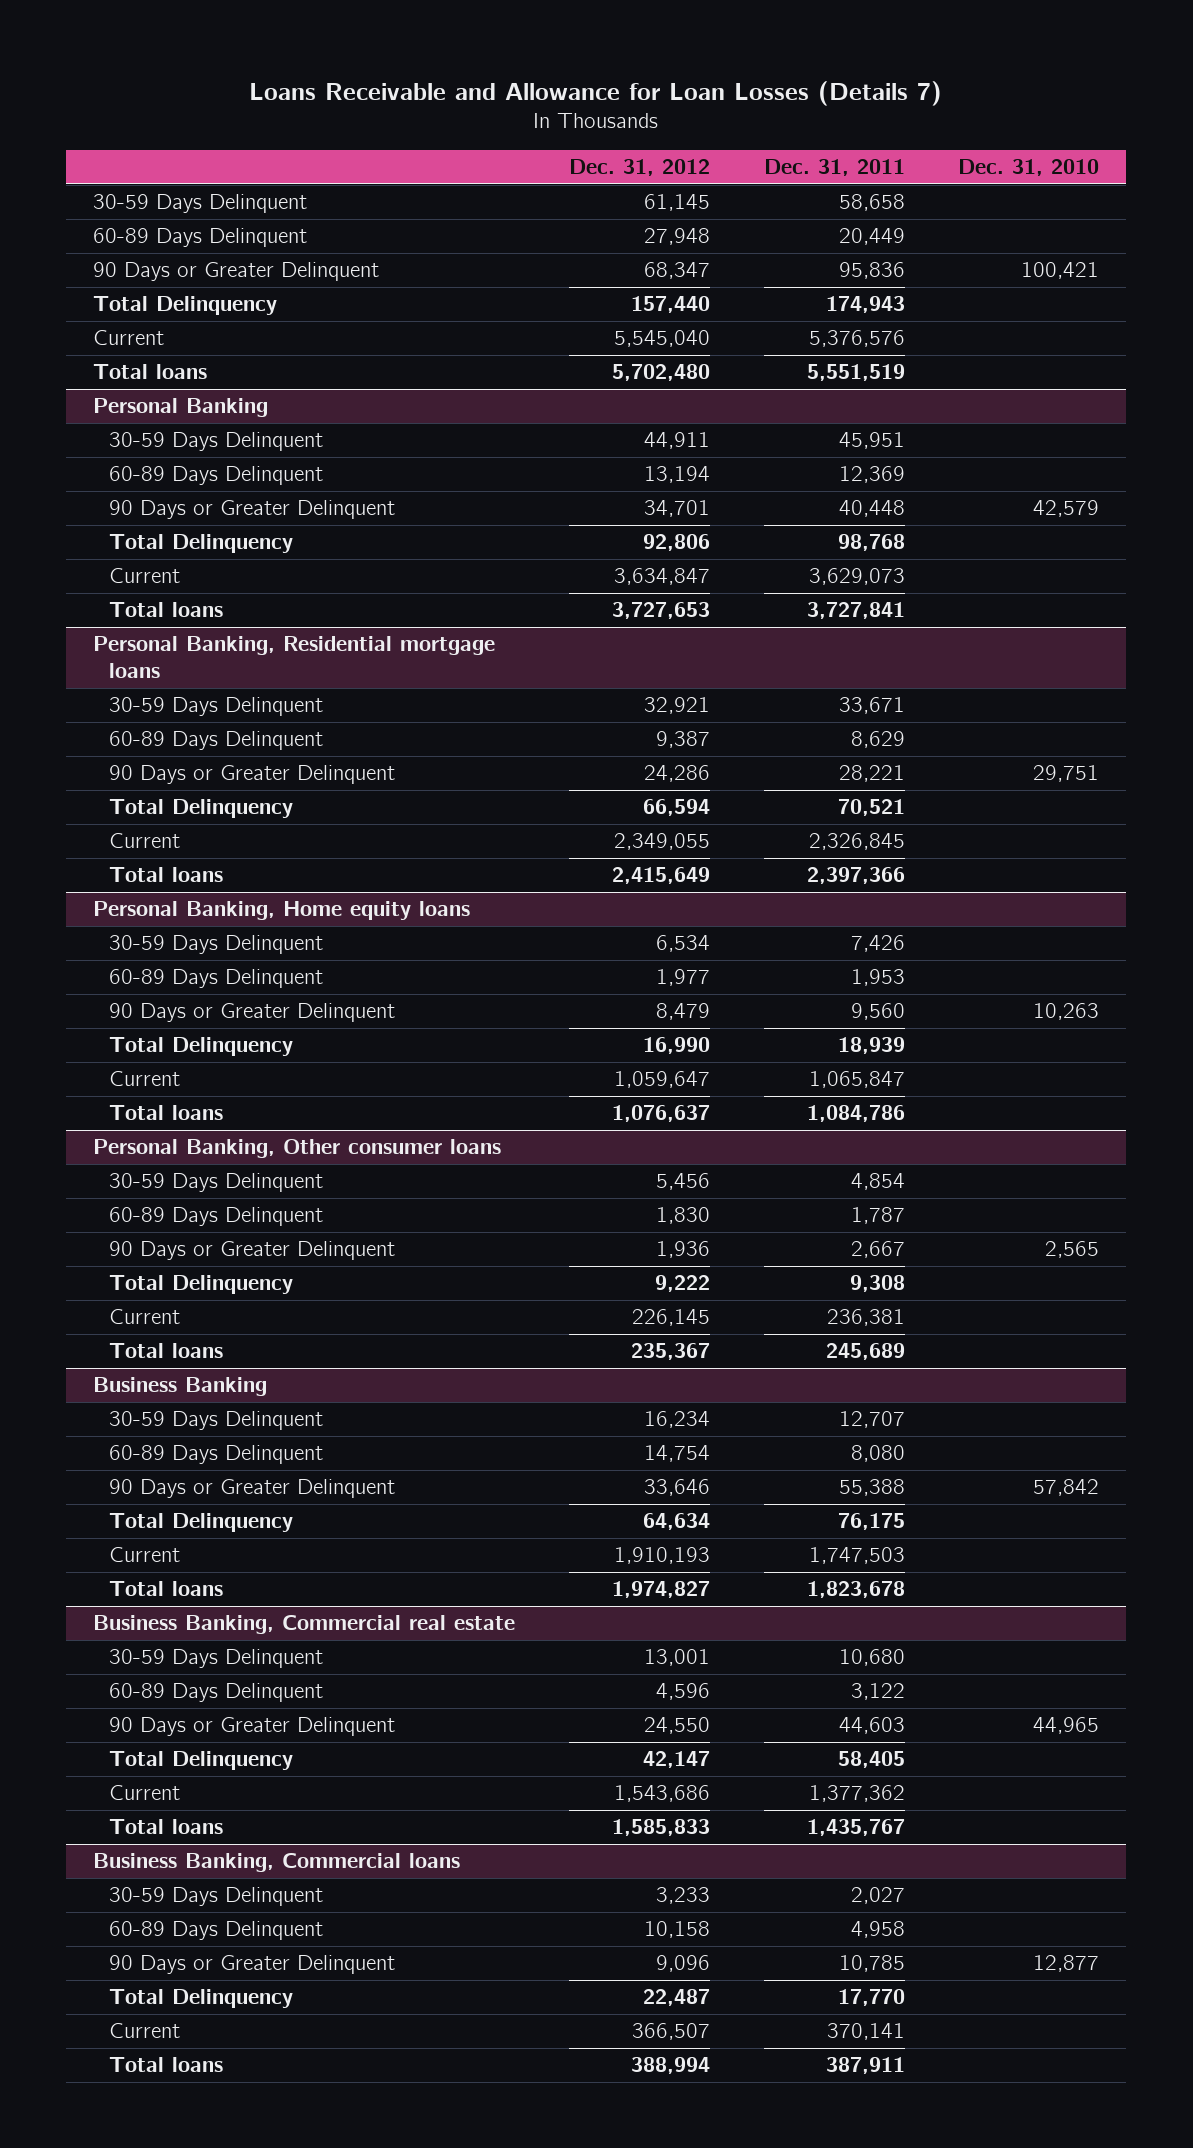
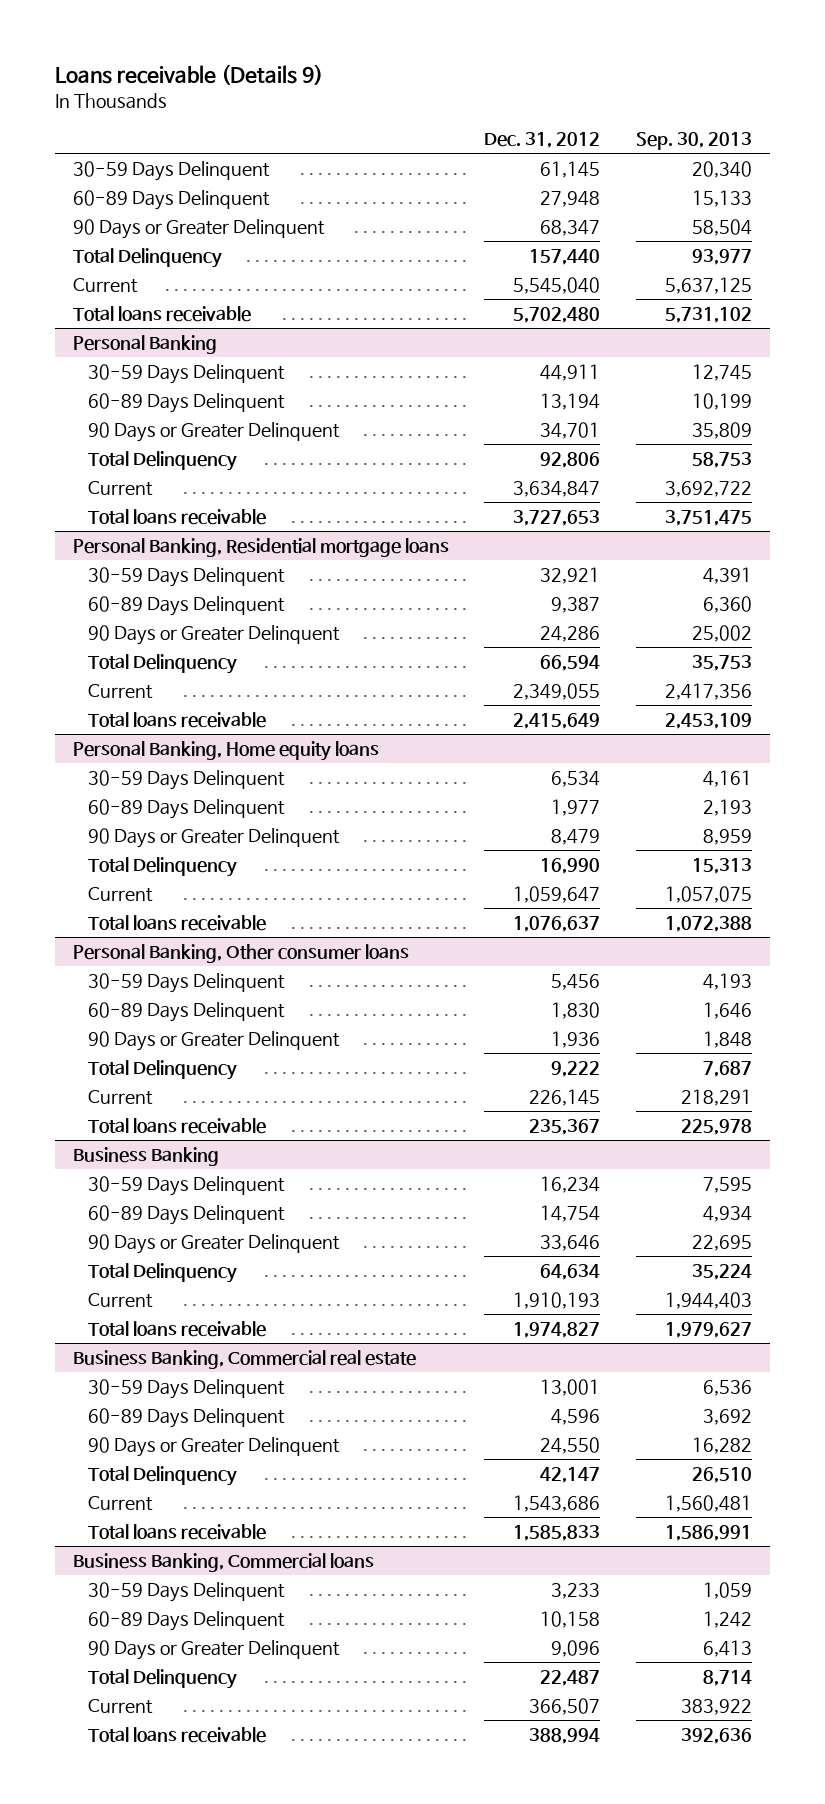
- Loans Receivable and Allowance for Loan Losses (Details 7)
+ Loans receivable (Details 9)
- | Dec. 31, 2012 | Dec. 31, 2011 | Dec. 31, 2010
+ | Dec. 31, 2012 | Sep. 30, 2013
- Total loans | 5,702,480 | 5,551,519 |
+ Total loans receivable | 5,702,480 | 5,731,102
@ Personal Banking
- Total loans | 3,727,653 | 3,727,841 |
+ Total loans receivable | 3,727,653 | 3,751,475
@ Personal Banking, Residential mortgage loans
- Total loans | 2,415,649 | 2,397,366 |
+ Total loans receivable | 2,415,649 | 2,453,109
@ Personal Banking, Home equity loans
- Total loans | 1,076,637 | 1,084,786 |
+ Total loans receivable | 1,076,637 | 1,072,388
@ Personal Banking, Other consumer loans
- Total loans | 235,367 | 245,689 |
+ Total loans receivable | 235,367 | 225,978
@ Business Banking
- Total loans | 1,974,827 | 1,823,678 |
+ Total loans receivable | 1,974,827 | 1,979,627
@ Business Banking, Commercial real estate
- Total loans | 1,585,833 | 1,435,767 |
+ Total loans receivable | 1,585,833 | 1,586,991
@ Business Banking, Commercial loans
- Total loans | 388,994 | 387,911 |
+ Total loans receivable | 388,994 | 392,636

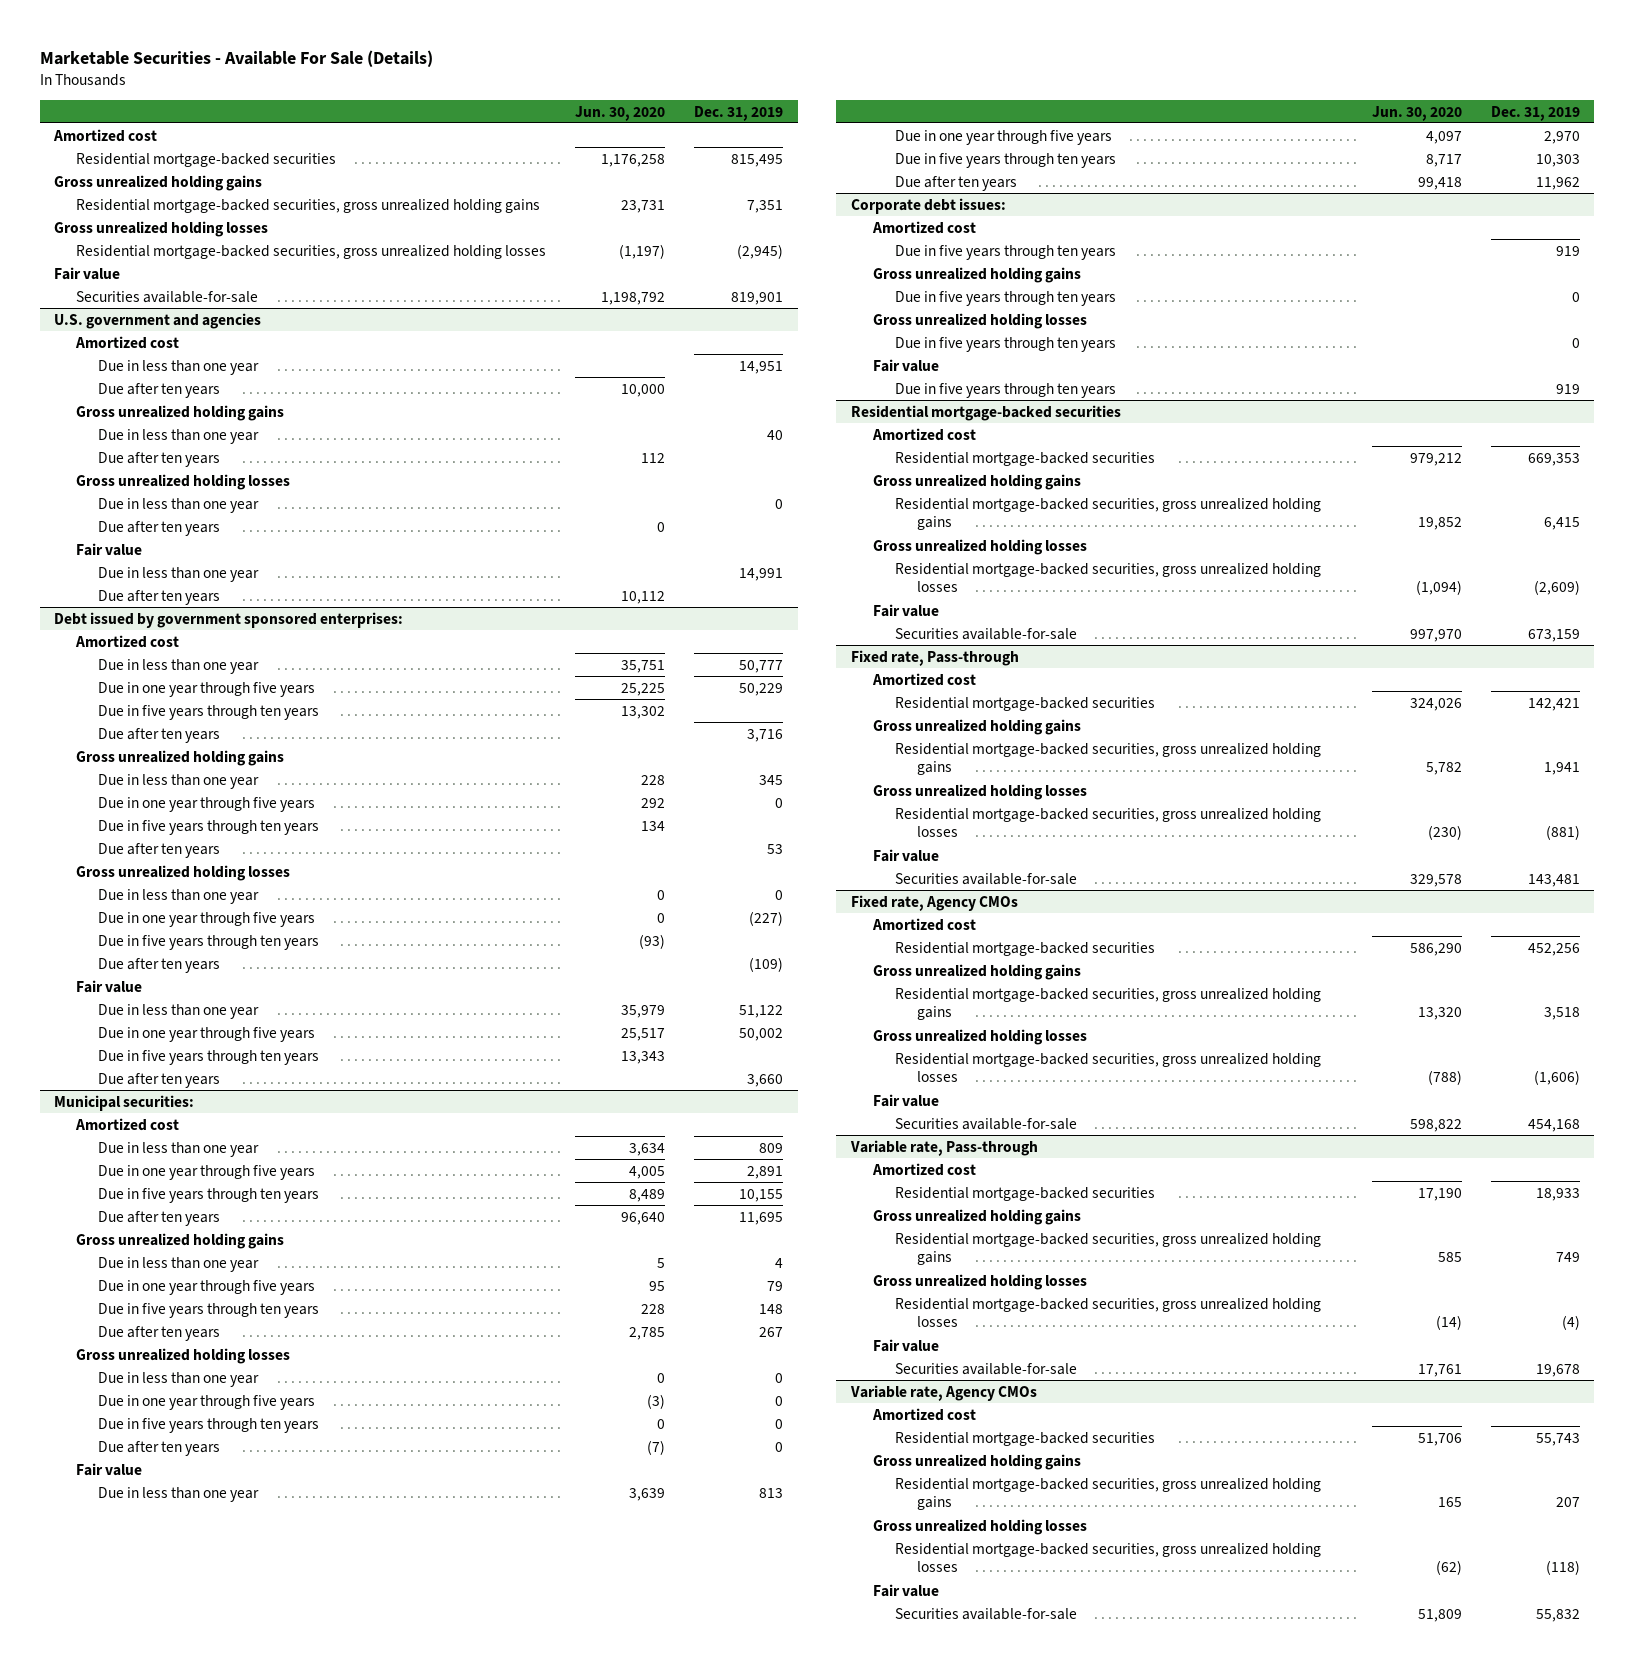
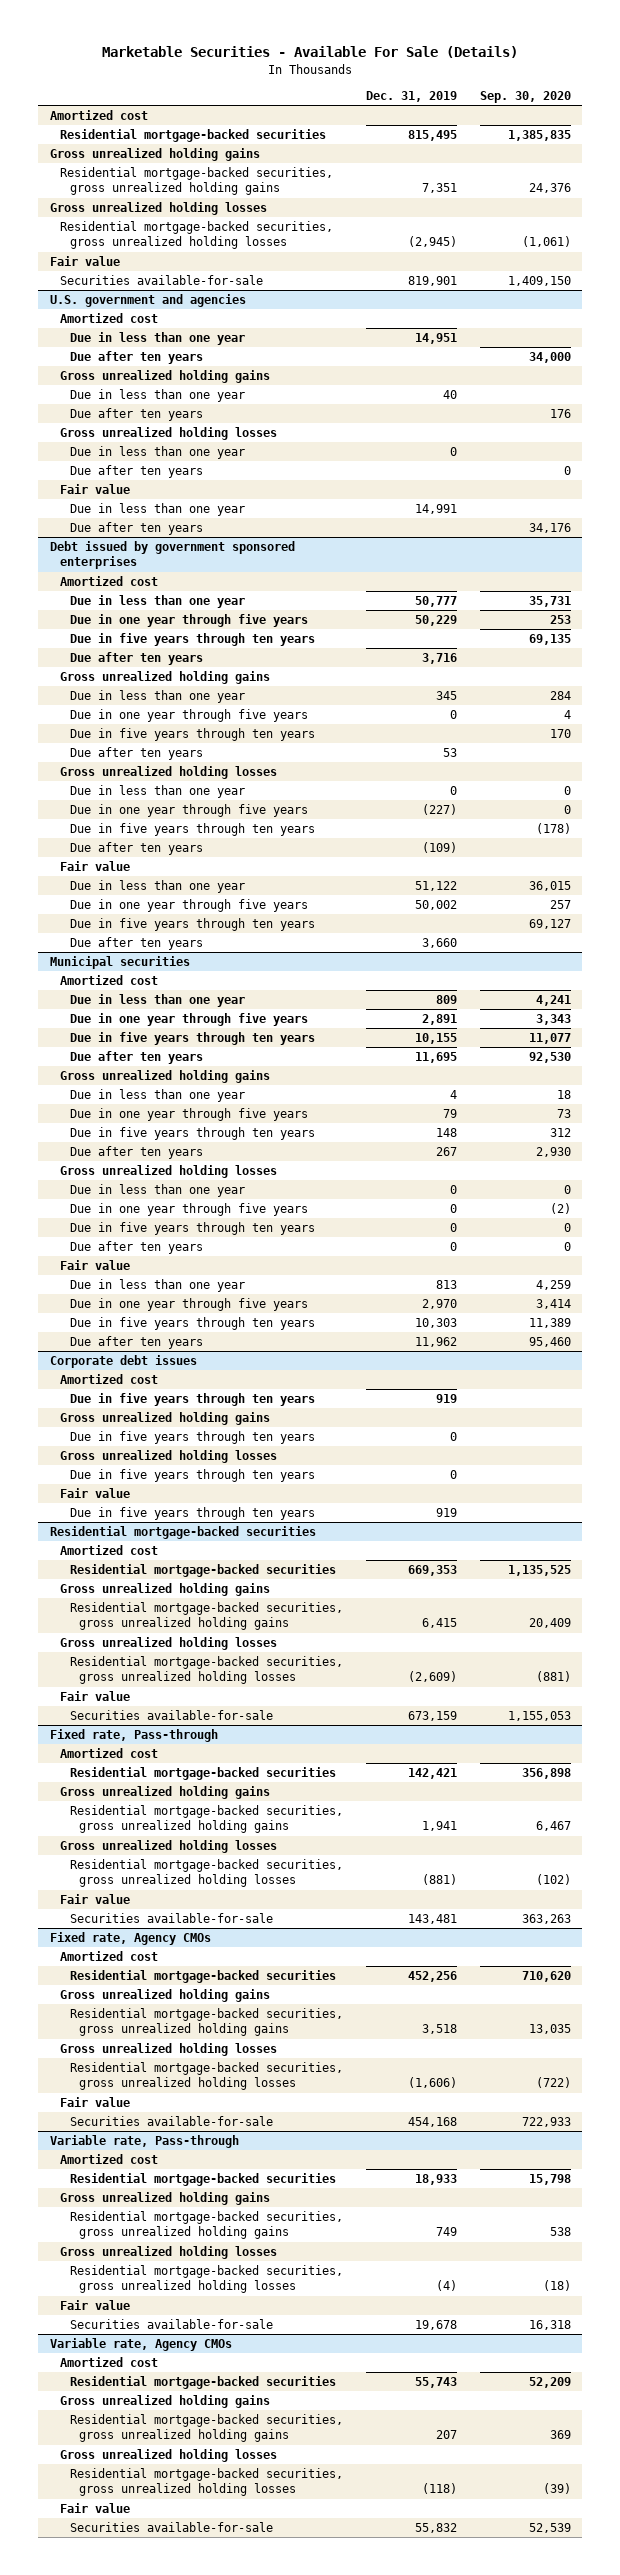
- | Jun. 30, 2020 | Dec. 31, 2019
+ | Dec. 31, 2019 | Sep. 30, 2020
- Debt issued by government sponsored enterprises:
+ Debt issued by government sponsored enterprises
- Municipal securities:
+ Municipal securities
- Corporate debt issues:
+ Corporate debt issues

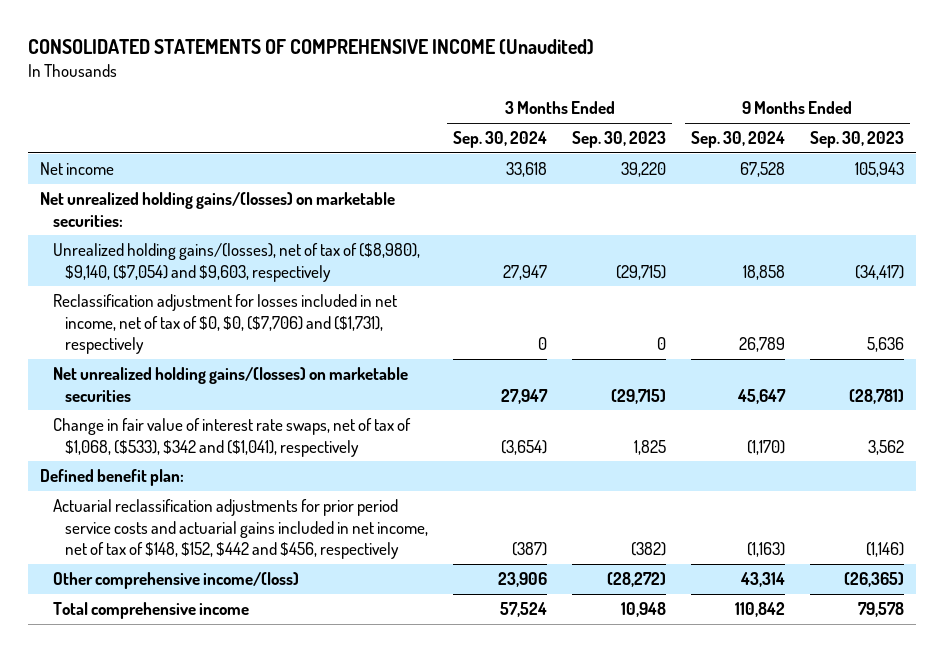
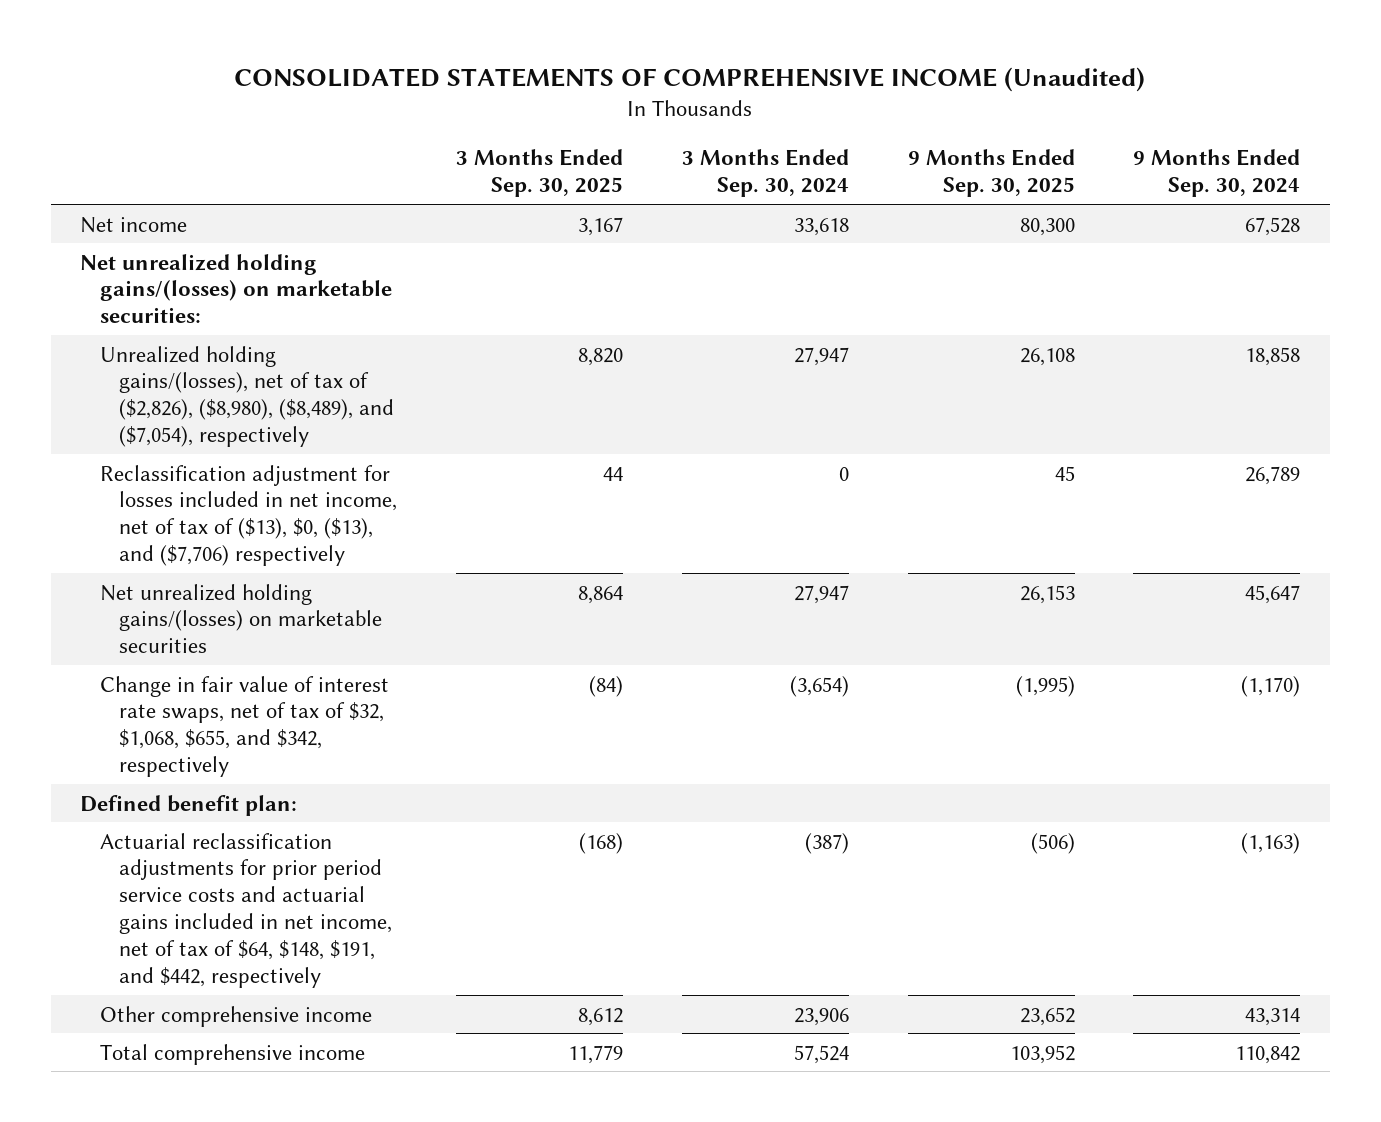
- | 3 Months Ended Sep. 30, 2024 | 3 Months Ended Sep. 30, 2023 | 9 Months Ended Sep. 30, 2024 | 9 Months Ended Sep. 30, 2023
+ | 3 Months Ended Sep. 30, 2025 | 3 Months Ended Sep. 30, 2024 | 9 Months Ended Sep. 30, 2025 | 9 Months Ended Sep. 30, 2024
- Unrealized holding gains/(losses), net of tax of ($8,980), $9,140, ($7,054) and $9,603, respectively | 27,947 | (29,715) | 18,858 | (34,417)
- Reclassification adjustment for losses included in net income, net of tax of $0, $0, ($7,706) and ($1,731), respectively | 0 | 0 | 26,789 | 5,636
+ Unrealized holding gains/(losses), net of tax of ($2,826), ($8,980), ($8,489), and ($7,054), respectively | 8,820 | 27,947 | 26,108 | 18,858
+ Reclassification adjustment for losses included in net income, net of tax of ($13), $0, ($13), and ($7,706) respectively | 44 | 0 | 45 | 26,789
- Change in fair value of interest rate swaps, net of tax of $1,068, ($533), $342 and ($1,041), respectively | (3,654) | 1,825 | (1,170) | 3,562
+ Change in fair value of interest rate swaps, net of tax of $32, $1,068, $655, and $342, respectively | (84) | (3,654) | (1,995) | (1,170)
- Actuarial reclassification adjustments for prior period service costs and actuarial gains included in net income, net of tax of $148, $152, $442 and $456, respectively | (387) | (382) | (1,163) | (1,146)
- Other comprehensive income/(loss) | 23,906 | (28,272) | 43,314 | (26,365)
+ Actuarial reclassification adjustments for prior period service costs and actuarial gains included in net income, net of tax of $64, $148, $191, and $442, respectively | (168) | (387) | (506) | (1,163)
+ Other comprehensive income | 8,612 | 23,906 | 23,652 | 43,314

